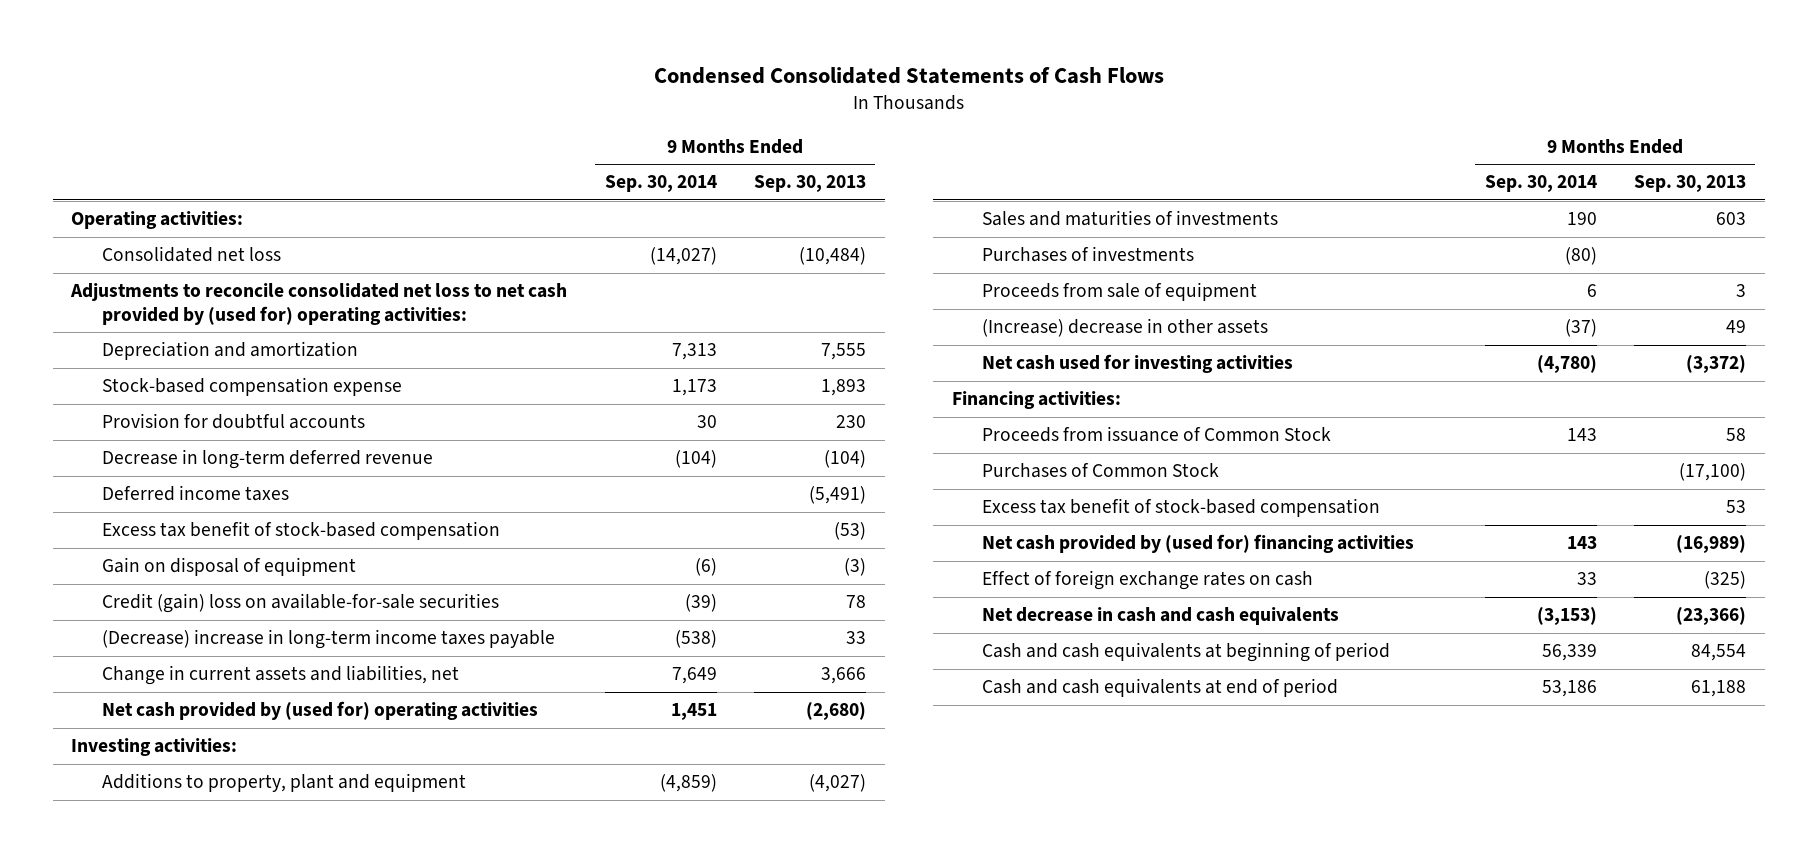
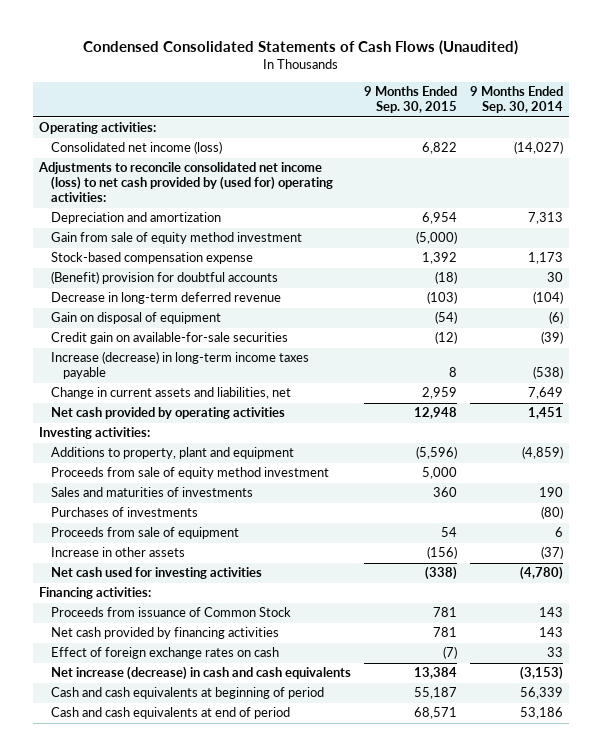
- Condensed Consolidated Statements of Cash Flows
+ Condensed Consolidated Statements of Cash Flows (Unaudited)
- | 9 Months Ended Sep. 30, 2014 | 9 Months Ended Sep. 30, 2013
+ | 9 Months Ended Sep. 30, 2015 | 9 Months Ended Sep. 30, 2014
- Consolidated net loss | (14,027) | (10,484)
- Adjustments to reconcile consolidated net loss to net cash provided by (used for) operating activities:
+ Consolidated net income (loss) | 6,822 | (14,027)
+ Adjustments to reconcile consolidated net income (loss) to net cash provided by (used for) operating activities:
+ Gain from sale of equity method investment | (5,000) |
- Provision for doubtful accounts | 30 | 230
+ (Benefit) provision for doubtful accounts | (18) | 30
- Deferred income taxes | | (5,491)
- Excess tax benefit of stock-based compensation | | (53)
- Credit (gain) loss on available-for-sale securities | (39) | 78
- (Decrease) increase in long-term income taxes payable | (538) | 33
+ Credit gain on available-for-sale securities | (12) | (39)
+ Increase (decrease) in long-term income taxes payable | 8 | (538)
- Net cash provided by (used for) operating activities | 1,451 | (2,680)
+ Net cash provided by operating activities | 12,948 | 1,451
+ Proceeds from sale of equity method investment | 5,000 |
- (Increase) decrease in other assets | (37) | 49
+ Increase in other assets | (156) | (37)
- Purchases of Common Stock | | (17,100)
- Excess tax benefit of stock-based compensation | | 53
- Net cash provided by (used for) financing activities | 143 | (16,989)
+ Net cash provided by financing activities | 781 | 143
- Net decrease in cash and cash equivalents | (3,153) | (23,366)
+ Net increase (decrease) in cash and cash equivalents | 13,384 | (3,153)

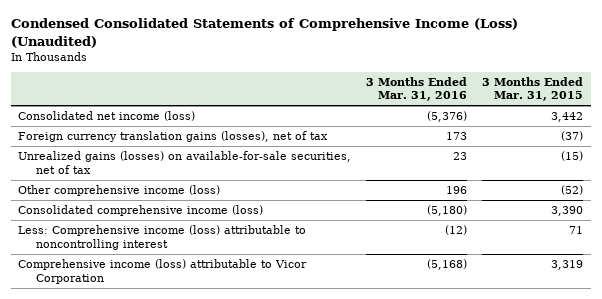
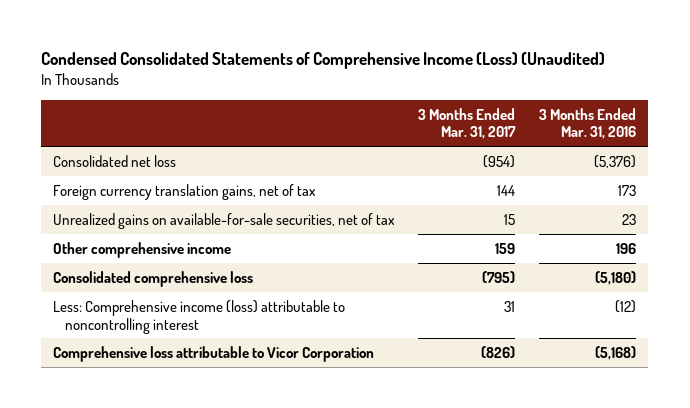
- | 3 Months Ended Mar. 31, 2016 | 3 Months Ended Mar. 31, 2015
+ | 3 Months Ended Mar. 31, 2017 | 3 Months Ended Mar. 31, 2016
- Consolidated net income (loss) | (5,376) | 3,442
- Foreign currency translation gains (losses), net of tax | 173 | (37)
- Unrealized gains (losses) on available-for-sale securities, net of tax | 23 | (15)
- Other comprehensive income (loss) | 196 | (52)
- Consolidated comprehensive income (loss) | (5,180) | 3,390
+ Consolidated net loss | (954) | (5,376)
+ Foreign currency translation gains, net of tax | 144 | 173
+ Unrealized gains on available-for-sale securities, net of tax | 15 | 23
+ Other comprehensive income | 159 | 196
+ Consolidated comprehensive loss | (795) | (5,180)
- Comprehensive income (loss) attributable to Vicor Corporation | (5,168) | 3,319
+ Comprehensive loss attributable to Vicor Corporation | (826) | (5,168)

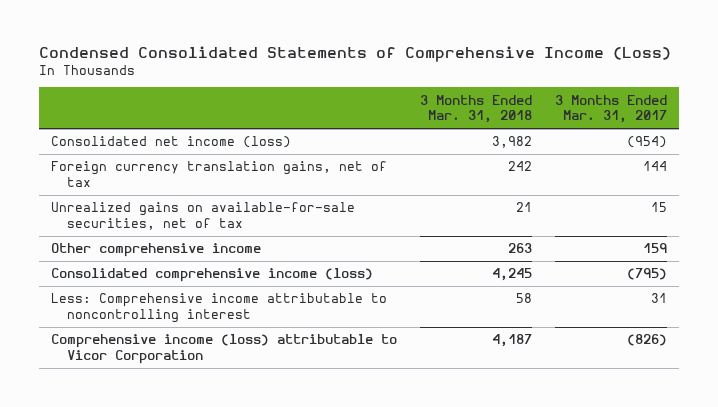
- Condensed Consolidated Statements of Comprehensive Income (Loss) (Unaudited)
+ Condensed Consolidated Statements of Comprehensive Income (Loss)
- | 3 Months Ended Mar. 31, 2017 | 3 Months Ended Mar. 31, 2016
+ | 3 Months Ended Mar. 31, 2018 | 3 Months Ended Mar. 31, 2017
- Consolidated net loss | (954) | (5,376)
+ Consolidated net income (loss) | 3,982 | (954)
- Consolidated comprehensive loss | (795) | (5,180)
- Less: Comprehensive income (loss) attributable to noncontrolling interest | 31 | (12)
- Comprehensive loss attributable to Vicor Corporation | (826) | (5,168)
+ Consolidated comprehensive income (loss) | 4,245 | (795)
+ Less: Comprehensive income attributable to noncontrolling interest | 58 | 31
+ Comprehensive income (loss) attributable to Vicor Corporation | 4,187 | (826)

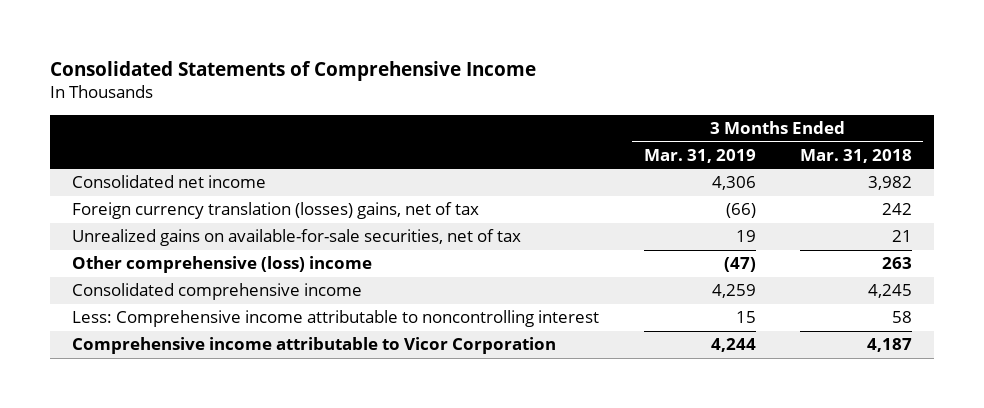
- Condensed Consolidated Statements of Comprehensive Income (Loss)
+ Consolidated Statements of Comprehensive Income
- | 3 Months Ended Mar. 31, 2018 | 3 Months Ended Mar. 31, 2017
+ | 3 Months Ended Mar. 31, 2019 | 3 Months Ended Mar. 31, 2018
- Consolidated net income (loss) | 3,982 | (954)
- Foreign currency translation gains, net of tax | 242 | 144
+ Consolidated net income | 4,306 | 3,982
+ Foreign currency translation (losses) gains, net of tax | (66) | 242
- Other comprehensive income | 263 | 159
- Consolidated comprehensive income (loss) | 4,245 | (795)
+ Other comprehensive (loss) income | (47) | 263
+ Consolidated comprehensive income | 4,259 | 4,245
- Comprehensive income (loss) attributable to Vicor Corporation | 4,187 | (826)
+ Comprehensive income attributable to Vicor Corporation | 4,244 | 4,187

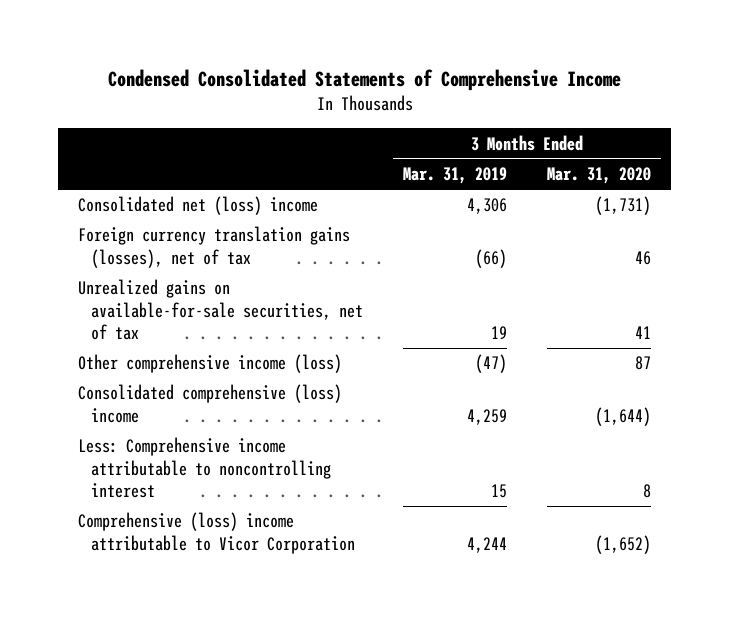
- Consolidated Statements of Comprehensive Income
+ Condensed Consolidated Statements of Comprehensive Income
- | 3 Months Ended Mar. 31, 2019 | 3 Months Ended Mar. 31, 2018
+ | 3 Months Ended Mar. 31, 2019 | 3 Months Ended Mar. 31, 2020
- Consolidated net income | 4,306 | 3,982
- Foreign currency translation (losses) gains, net of tax | (66) | 242
+ Consolidated net (loss) income | 4,306 | (1,731)
+ Foreign currency translation gains (losses), net of tax | (66) | 46
- Other comprehensive (loss) income | (47) | 263
- Consolidated comprehensive income | 4,259 | 4,245
+ Other comprehensive income (loss) | (47) | 87
+ Consolidated comprehensive (loss) income | 4,259 | (1,644)
- Comprehensive income attributable to Vicor Corporation | 4,244 | 4,187
+ Comprehensive (loss) income attributable to Vicor Corporation | 4,244 | (1,652)

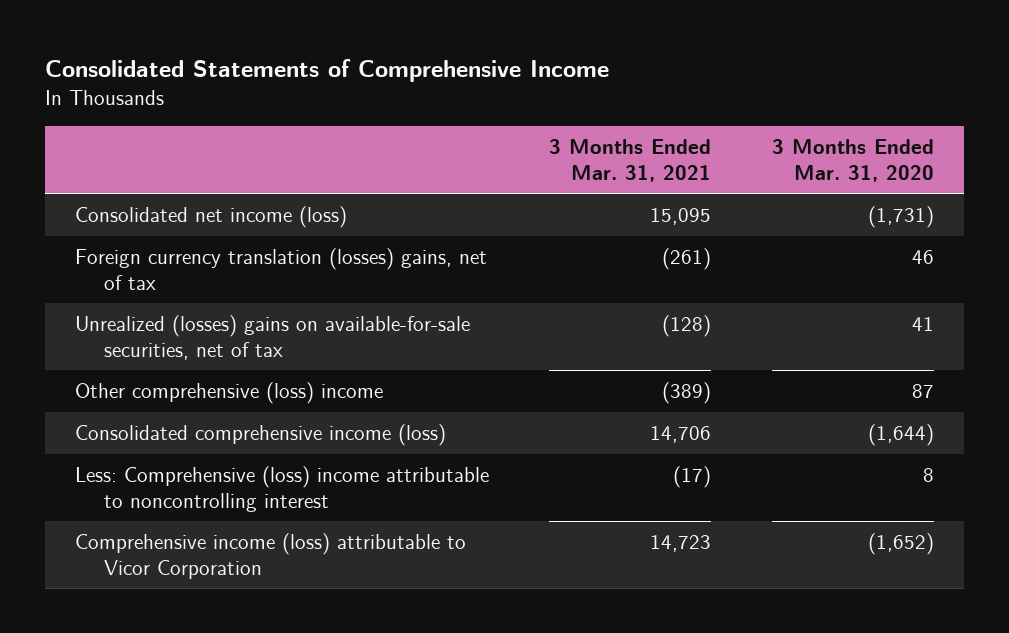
- Condensed Consolidated Statements of Comprehensive Income
+ Consolidated Statements of Comprehensive Income
- | 3 Months Ended Mar. 31, 2019 | 3 Months Ended Mar. 31, 2020
+ | 3 Months Ended Mar. 31, 2021 | 3 Months Ended Mar. 31, 2020
- Consolidated net (loss) income | 4,306 | (1,731)
- Foreign currency translation gains (losses), net of tax | (66) | 46
- Unrealized gains on available-for-sale securities, net of tax | 19 | 41
- Other comprehensive income (loss) | (47) | 87
- Consolidated comprehensive (loss) income | 4,259 | (1,644)
- Less: Comprehensive income attributable to noncontrolling interest | 15 | 8
- Comprehensive (loss) income attributable to Vicor Corporation | 4,244 | (1,652)
+ Consolidated net income (loss) | 15,095 | (1,731)
+ Foreign currency translation (losses) gains, net of tax | (261) | 46
+ Unrealized (losses) gains on available-for-sale securities, net of tax | (128) | 41
+ Other comprehensive (loss) income | (389) | 87
+ Consolidated comprehensive income (loss) | 14,706 | (1,644)
+ Less: Comprehensive (loss) income attributable to noncontrolling interest | (17) | 8
+ Comprehensive income (loss) attributable to Vicor Corporation | 14,723 | (1,652)

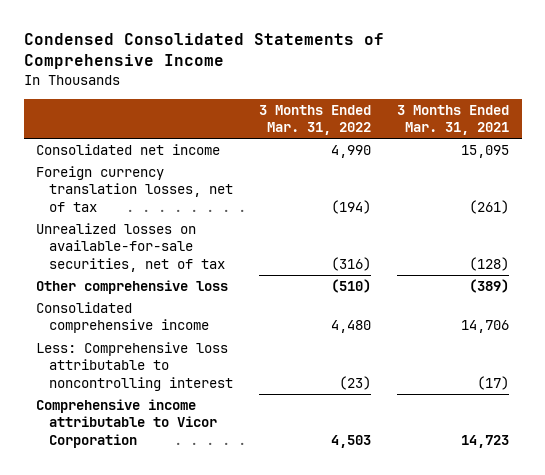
- Consolidated Statements of Comprehensive Income
+ Condensed Consolidated Statements of Comprehensive Income
- | 3 Months Ended Mar. 31, 2021 | 3 Months Ended Mar. 31, 2020
+ | 3 Months Ended Mar. 31, 2022 | 3 Months Ended Mar. 31, 2021
- Consolidated net income (loss) | 15,095 | (1,731)
- Foreign currency translation (losses) gains, net of tax | (261) | 46
- Unrealized (losses) gains on available-for-sale securities, net of tax | (128) | 41
- Other comprehensive (loss) income | (389) | 87
- Consolidated comprehensive income (loss) | 14,706 | (1,644)
- Less: Comprehensive (loss) income attributable to noncontrolling interest | (17) | 8
- Comprehensive income (loss) attributable to Vicor Corporation | 14,723 | (1,652)
+ Consolidated net income | 4,990 | 15,095
+ Foreign currency translation losses, net of tax | (194) | (261)
+ Unrealized losses on available-for-sale securities, net of tax | (316) | (128)
+ Other comprehensive loss | (510) | (389)
+ Consolidated comprehensive income | 4,480 | 14,706
+ Less: Comprehensive loss attributable to noncontrolling interest | (23) | (17)
+ Comprehensive income attributable to Vicor Corporation | 4,503 | 14,723

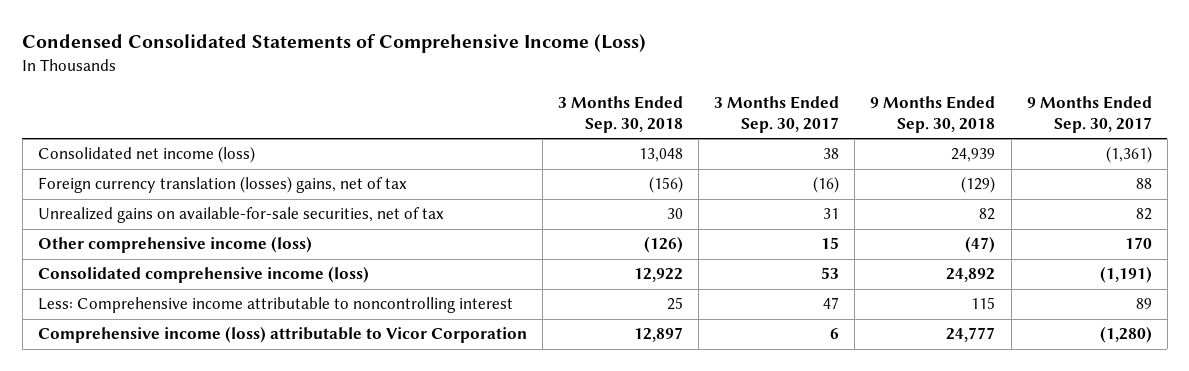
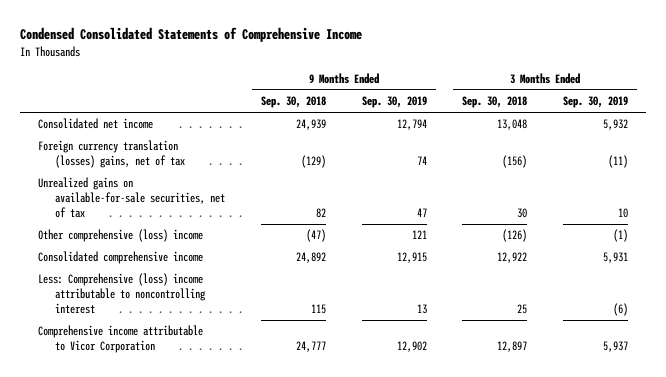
- Condensed Consolidated Statements of Comprehensive Income (Loss)
+ Condensed Consolidated Statements of Comprehensive Income
- | 3 Months Ended Sep. 30, 2018 | 3 Months Ended Sep. 30, 2017 | 9 Months Ended Sep. 30, 2018 | 9 Months Ended Sep. 30, 2017
+ | 9 Months Ended Sep. 30, 2018 | 9 Months Ended Sep. 30, 2019 | 3 Months Ended Sep. 30, 2018 | 3 Months Ended Sep. 30, 2019
- Consolidated net income (loss) | 13,048 | 38 | 24,939 | (1,361)
+ Consolidated net income | 24,939 | 12,794 | 13,048 | 5,932
- Other comprehensive income (loss) | (126) | 15 | (47) | 170
- Consolidated comprehensive income (loss) | 12,922 | 53 | 24,892 | (1,191)
- Less: Comprehensive income attributable to noncontrolling interest | 25 | 47 | 115 | 89
- Comprehensive income (loss) attributable to Vicor Corporation | 12,897 | 6 | 24,777 | (1,280)
+ Other comprehensive (loss) income | (47) | 121 | (126) | (1)
+ Consolidated comprehensive income | 24,892 | 12,915 | 12,922 | 5,931
+ Less: Comprehensive (loss) income attributable to noncontrolling interest | 115 | 13 | 25 | (6)
+ Comprehensive income attributable to Vicor Corporation | 24,777 | 12,902 | 12,897 | 5,937

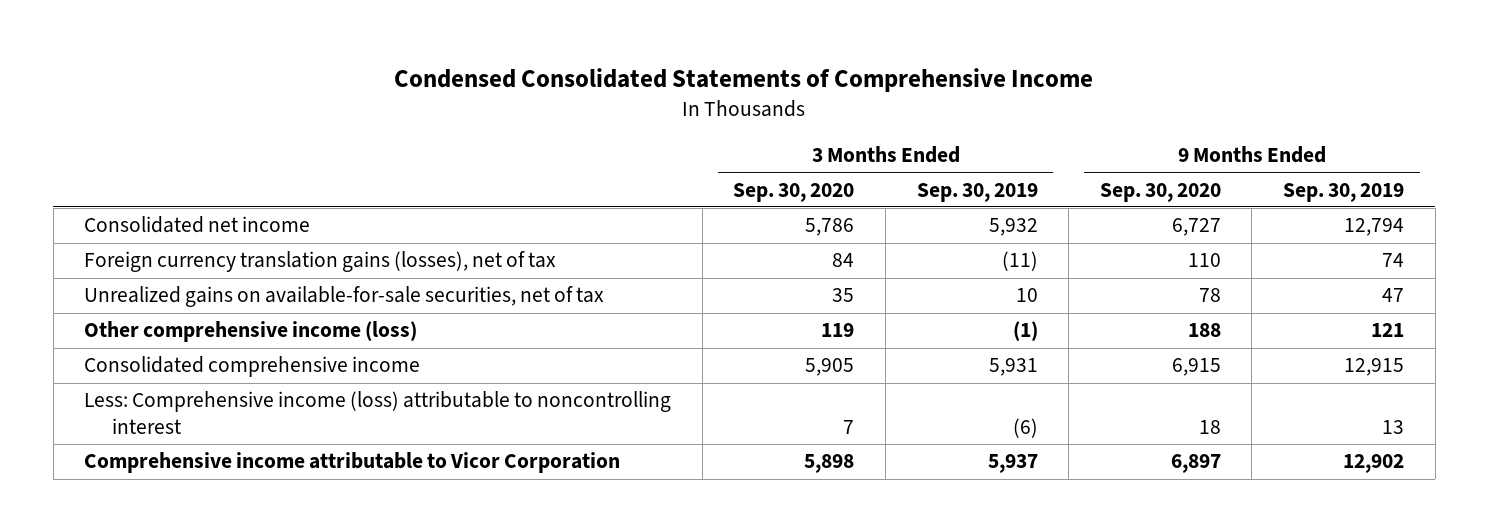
- | 9 Months Ended Sep. 30, 2018 | 9 Months Ended Sep. 30, 2019 | 3 Months Ended Sep. 30, 2018 | 3 Months Ended Sep. 30, 2019
+ | 3 Months Ended Sep. 30, 2020 | 3 Months Ended Sep. 30, 2019 | 9 Months Ended Sep. 30, 2020 | 9 Months Ended Sep. 30, 2019
- Foreign currency translation (losses) gains, net of tax | (129) | 74 | (156) | (11)
+ Foreign currency translation gains (losses), net of tax | 84 | (11) | 110 | 74
- Other comprehensive (loss) income | (47) | 121 | (126) | (1)
+ Other comprehensive income (loss) | 119 | (1) | 188 | 121
- Less: Comprehensive (loss) income attributable to noncontrolling interest | 115 | 13 | 25 | (6)
+ Less: Comprehensive income (loss) attributable to noncontrolling interest | 7 | (6) | 18 | 13

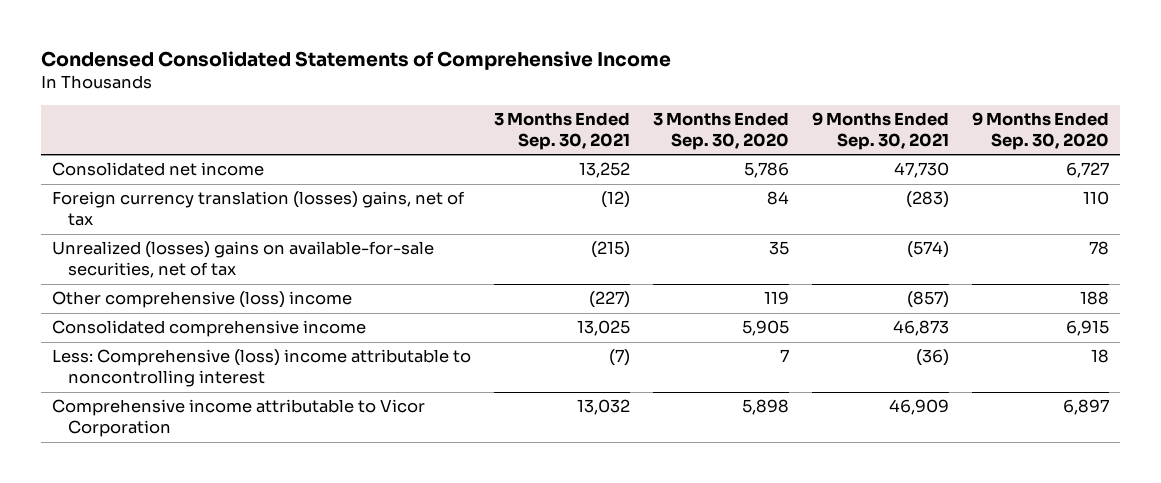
- | 3 Months Ended Sep. 30, 2020 | 3 Months Ended Sep. 30, 2019 | 9 Months Ended Sep. 30, 2020 | 9 Months Ended Sep. 30, 2019
+ | 3 Months Ended Sep. 30, 2021 | 3 Months Ended Sep. 30, 2020 | 9 Months Ended Sep. 30, 2021 | 9 Months Ended Sep. 30, 2020
- Foreign currency translation gains (losses), net of tax | 84 | (11) | 110 | 74
- Unrealized gains on available-for-sale securities, net of tax | 35 | 10 | 78 | 47
- Other comprehensive income (loss) | 119 | (1) | 188 | 121
+ Foreign currency translation (losses) gains, net of tax | (12) | 84 | (283) | 110
+ Unrealized (losses) gains on available-for-sale securities, net of tax | (215) | 35 | (574) | 78
+ Other comprehensive (loss) income | (227) | 119 | (857) | 188
- Less: Comprehensive income (loss) attributable to noncontrolling interest | 7 | (6) | 18 | 13
+ Less: Comprehensive (loss) income attributable to noncontrolling interest | (7) | 7 | (36) | 18

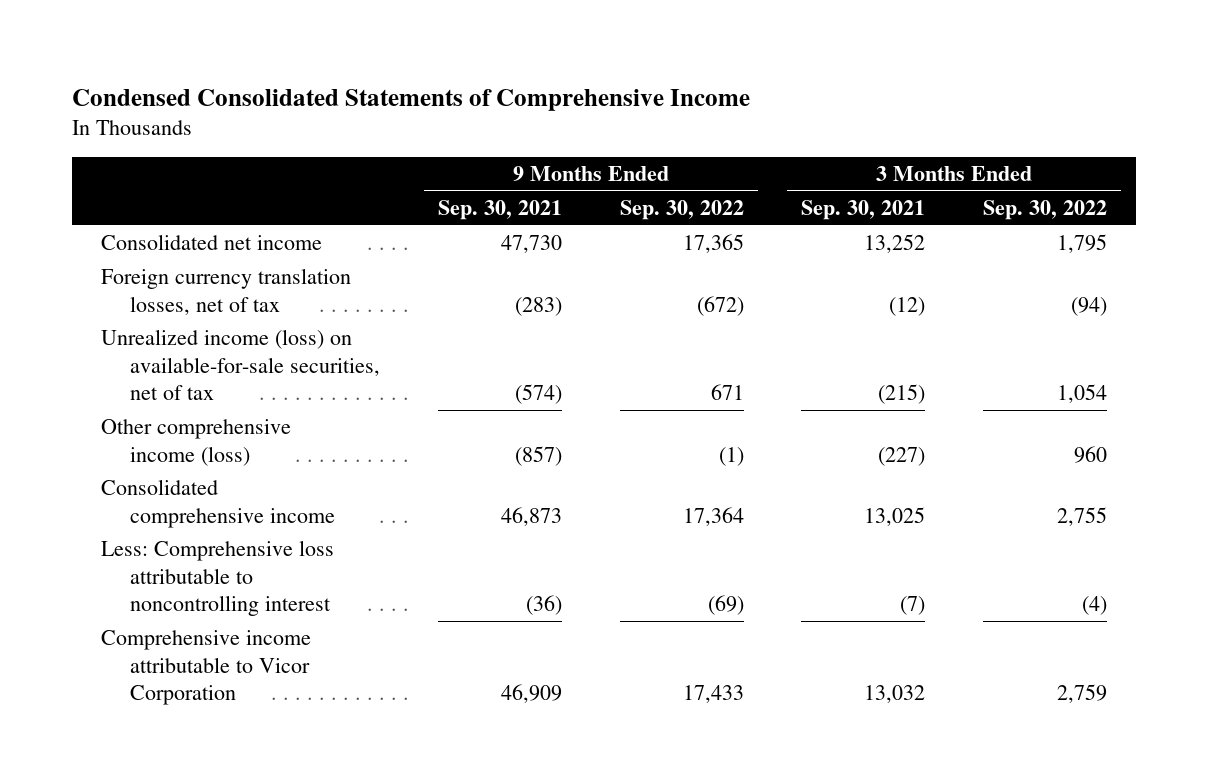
- | 3 Months Ended Sep. 30, 2021 | 3 Months Ended Sep. 30, 2020 | 9 Months Ended Sep. 30, 2021 | 9 Months Ended Sep. 30, 2020
+ | 9 Months Ended Sep. 30, 2021 | 9 Months Ended Sep. 30, 2022 | 3 Months Ended Sep. 30, 2021 | 3 Months Ended Sep. 30, 2022
- Foreign currency translation (losses) gains, net of tax | (12) | 84 | (283) | 110
- Unrealized (losses) gains on available-for-sale securities, net of tax | (215) | 35 | (574) | 78
- Other comprehensive (loss) income | (227) | 119 | (857) | 188
+ Foreign currency translation losses, net of tax | (283) | (672) | (12) | (94)
+ Unrealized income (loss) on available-for-sale securities, net of tax | (574) | 671 | (215) | 1,054
+ Other comprehensive income (loss) | (857) | (1) | (227) | 960
- Less: Comprehensive (loss) income attributable to noncontrolling interest | (7) | 7 | (36) | 18
+ Less: Comprehensive loss attributable to noncontrolling interest | (36) | (69) | (7) | (4)

